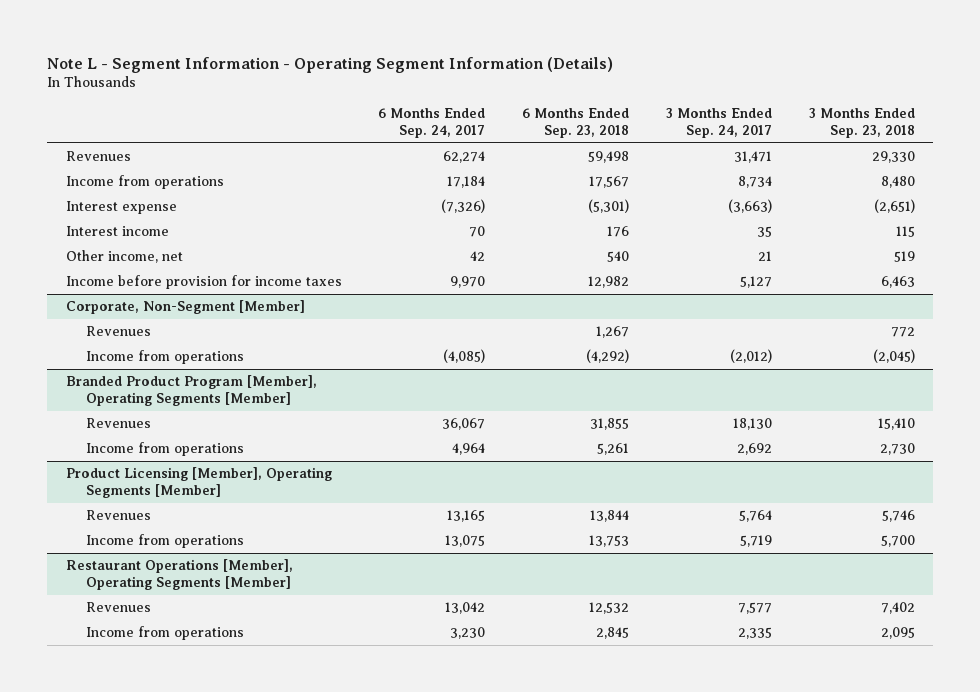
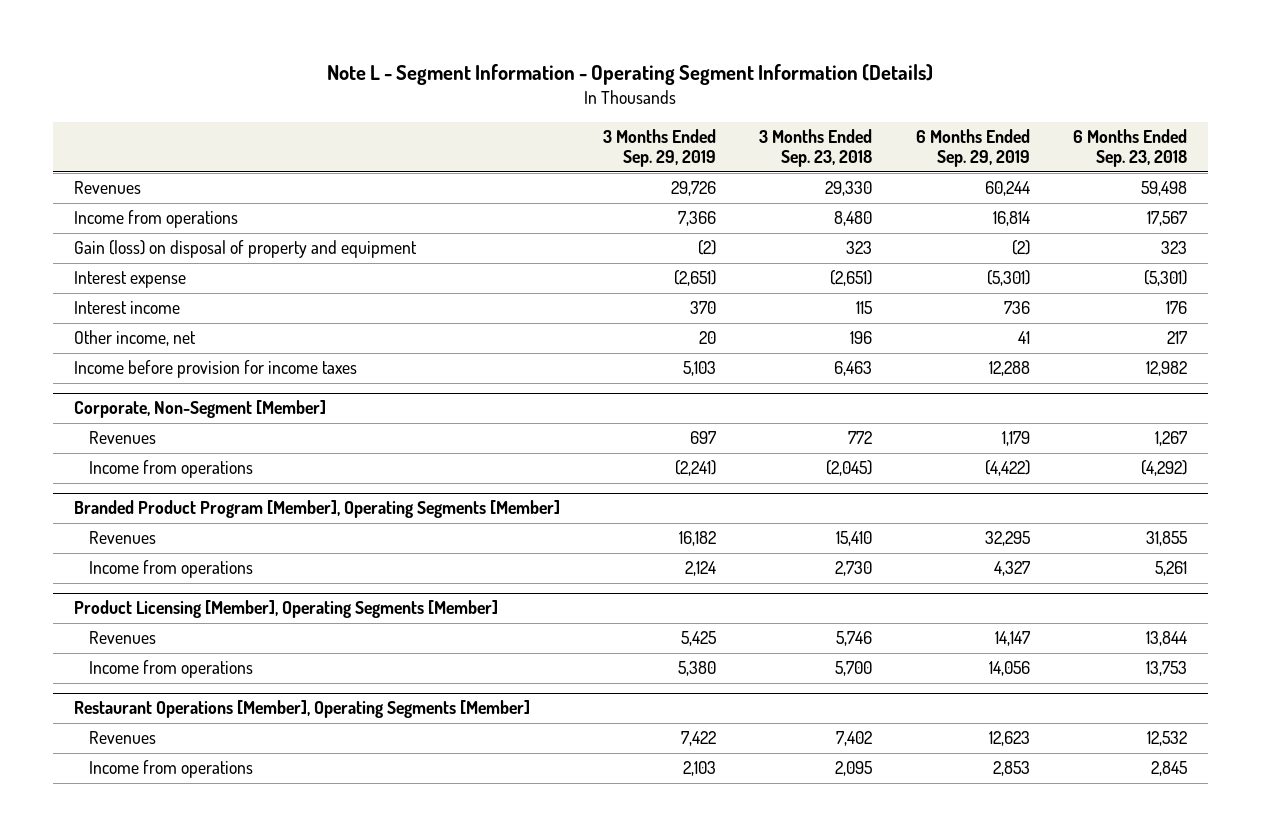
- | 6 Months Ended Sep. 24, 2017 | 6 Months Ended Sep. 23, 2018 | 3 Months Ended Sep. 24, 2017 | 3 Months Ended Sep. 23, 2018
+ | 3 Months Ended Sep. 29, 2019 | 3 Months Ended Sep. 23, 2018 | 6 Months Ended Sep. 29, 2019 | 6 Months Ended Sep. 23, 2018
+ Gain (loss) on disposal of property and equipment | (2) | 323 | (2) | 323
- Other income, net | 42 | 540 | 21 | 519
+ Other income, net | 20 | 196 | 41 | 217

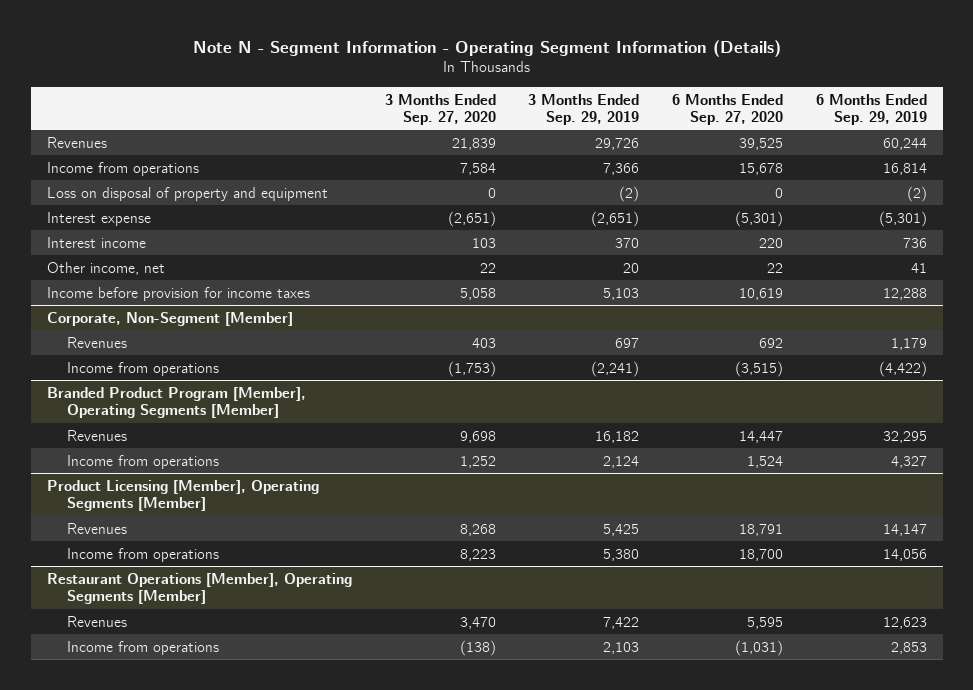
- Note L - Segment Information - Operating Segment Information (Details)
+ Note N - Segment Information - Operating Segment Information (Details)
- | 3 Months Ended Sep. 29, 2019 | 3 Months Ended Sep. 23, 2018 | 6 Months Ended Sep. 29, 2019 | 6 Months Ended Sep. 23, 2018
+ | 3 Months Ended Sep. 27, 2020 | 3 Months Ended Sep. 29, 2019 | 6 Months Ended Sep. 27, 2020 | 6 Months Ended Sep. 29, 2019
- Gain (loss) on disposal of property and equipment | (2) | 323 | (2) | 323
+ Loss on disposal of property and equipment | 0 | (2) | 0 | (2)

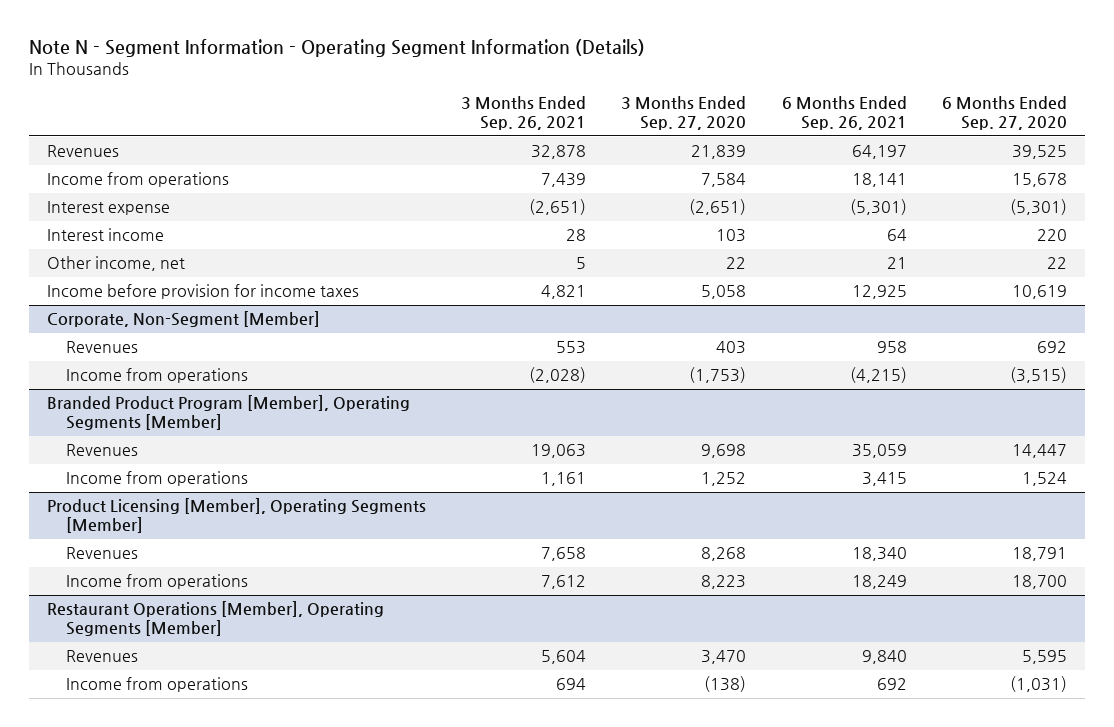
- | 3 Months Ended Sep. 27, 2020 | 3 Months Ended Sep. 29, 2019 | 6 Months Ended Sep. 27, 2020 | 6 Months Ended Sep. 29, 2019
+ | 3 Months Ended Sep. 26, 2021 | 3 Months Ended Sep. 27, 2020 | 6 Months Ended Sep. 26, 2021 | 6 Months Ended Sep. 27, 2020
- Loss on disposal of property and equipment | 0 | (2) | 0 | (2)

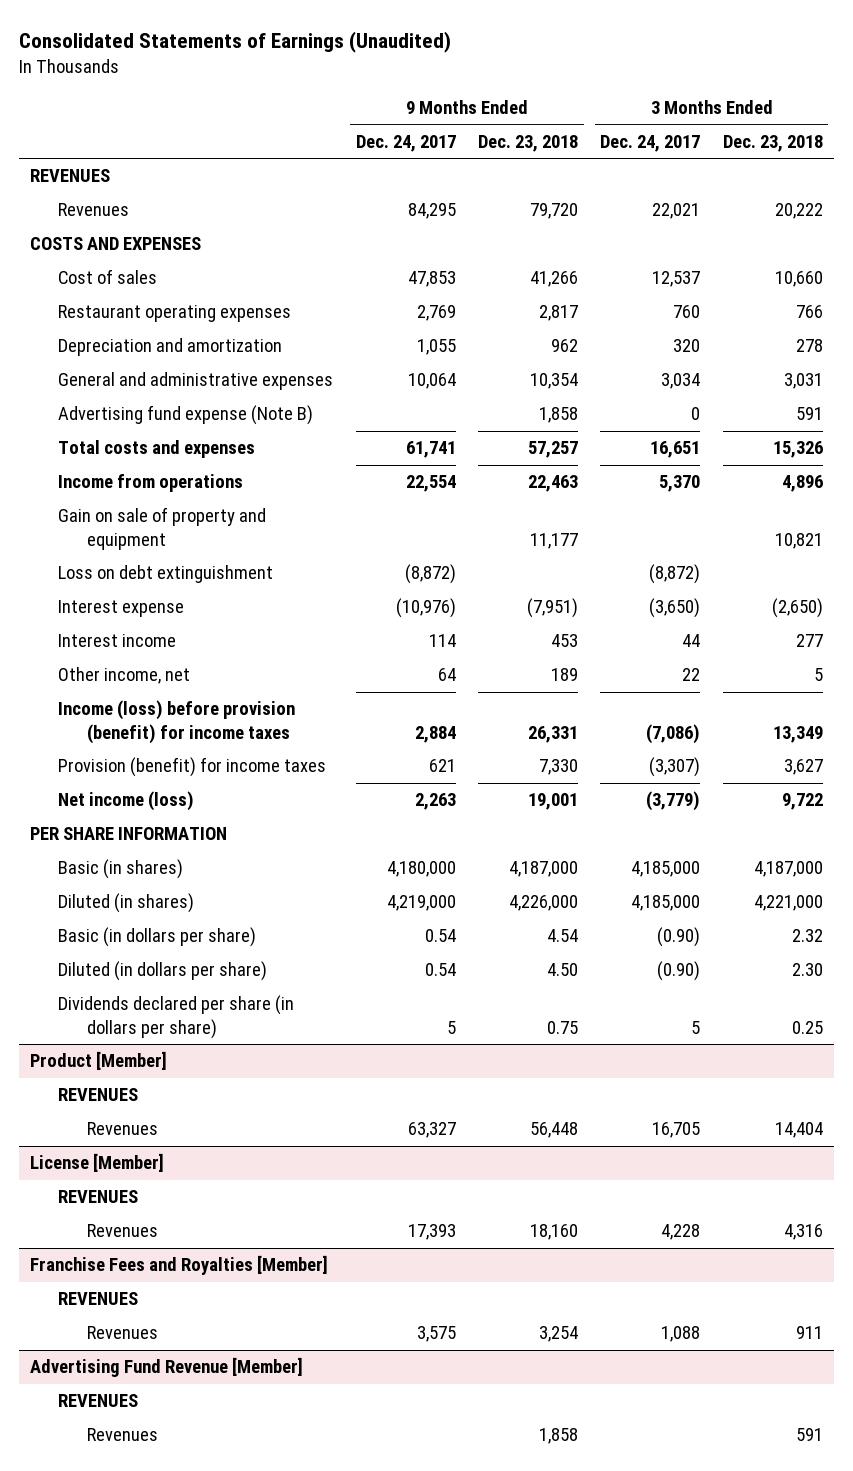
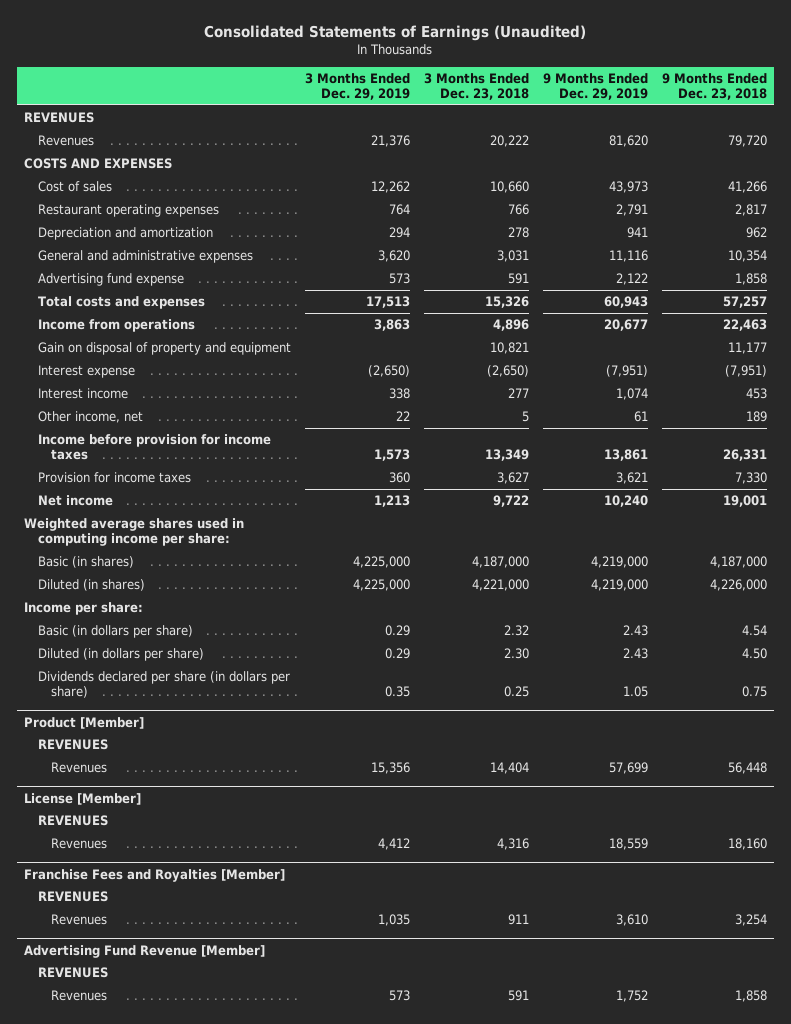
- | 9 Months Ended Dec. 24, 2017 | 9 Months Ended Dec. 23, 2018 | 3 Months Ended Dec. 24, 2017 | 3 Months Ended Dec. 23, 2018
+ | 3 Months Ended Dec. 29, 2019 | 3 Months Ended Dec. 23, 2018 | 9 Months Ended Dec. 29, 2019 | 9 Months Ended Dec. 23, 2018
- Advertising fund expense (Note B) | | 1,858 | 0 | 591
+ Advertising fund expense | 573 | 591 | 2,122 | 1,858
- Gain on sale of property and equipment | | 11,177 | | 10,821
- Loss on debt extinguishment | (8,872) | | (8,872) |
+ Gain on disposal of property and equipment | | 10,821 | | 11,177
- Income (loss) before provision (benefit) for income taxes | 2,884 | 26,331 | (7,086) | 13,349
- Provision (benefit) for income taxes | 621 | 7,330 | (3,307) | 3,627
- Net income (loss) | 2,263 | 19,001 | (3,779) | 9,722
- PER SHARE INFORMATION
+ Income before provision for income taxes | 1,573 | 13,349 | 13,861 | 26,331
+ Provision for income taxes | 360 | 3,627 | 3,621 | 7,330
+ Net income | 1,213 | 9,722 | 10,240 | 19,001
+ Weighted average shares used in computing income per share:
+ Income per share:

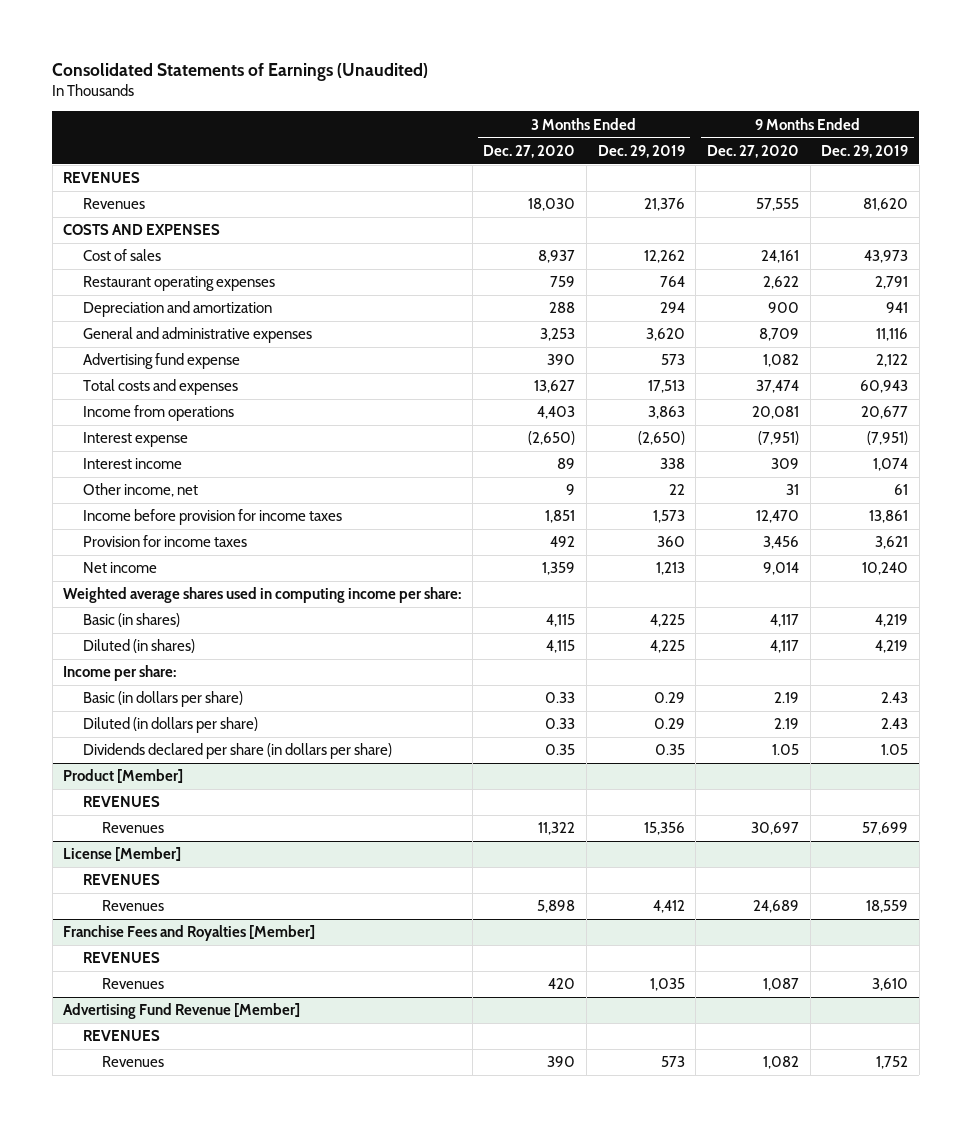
- | 3 Months Ended Dec. 29, 2019 | 3 Months Ended Dec. 23, 2018 | 9 Months Ended Dec. 29, 2019 | 9 Months Ended Dec. 23, 2018
+ | 3 Months Ended Dec. 27, 2020 | 3 Months Ended Dec. 29, 2019 | 9 Months Ended Dec. 27, 2020 | 9 Months Ended Dec. 29, 2019
- Gain on disposal of property and equipment | | 10,821 | | 11,177
- Basic (in shares) | 4,225,000 | 4,187,000 | 4,219,000 | 4,187,000
- Diluted (in shares) | 4,225,000 | 4,221,000 | 4,219,000 | 4,226,000
+ Basic (in shares) | 4,115 | 4,225 | 4,117 | 4,219
+ Diluted (in shares) | 4,115 | 4,225 | 4,117 | 4,219

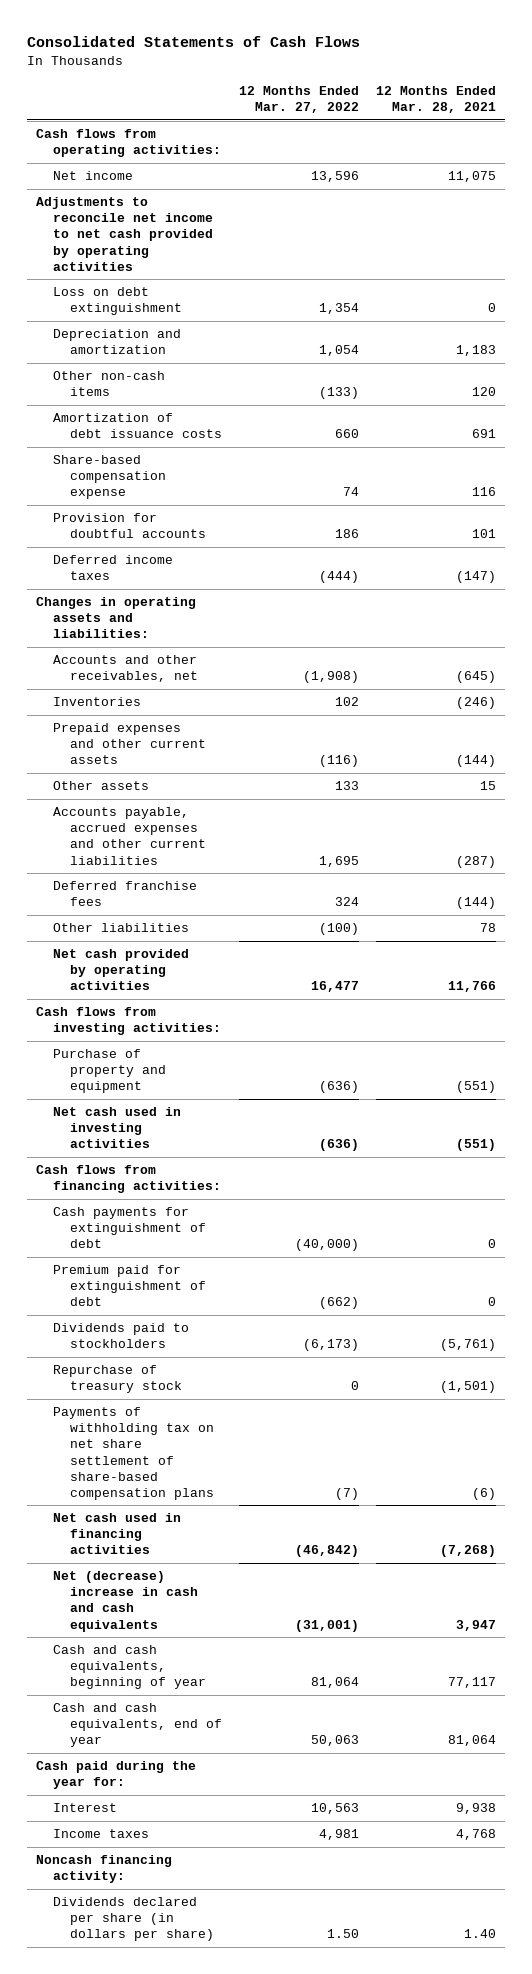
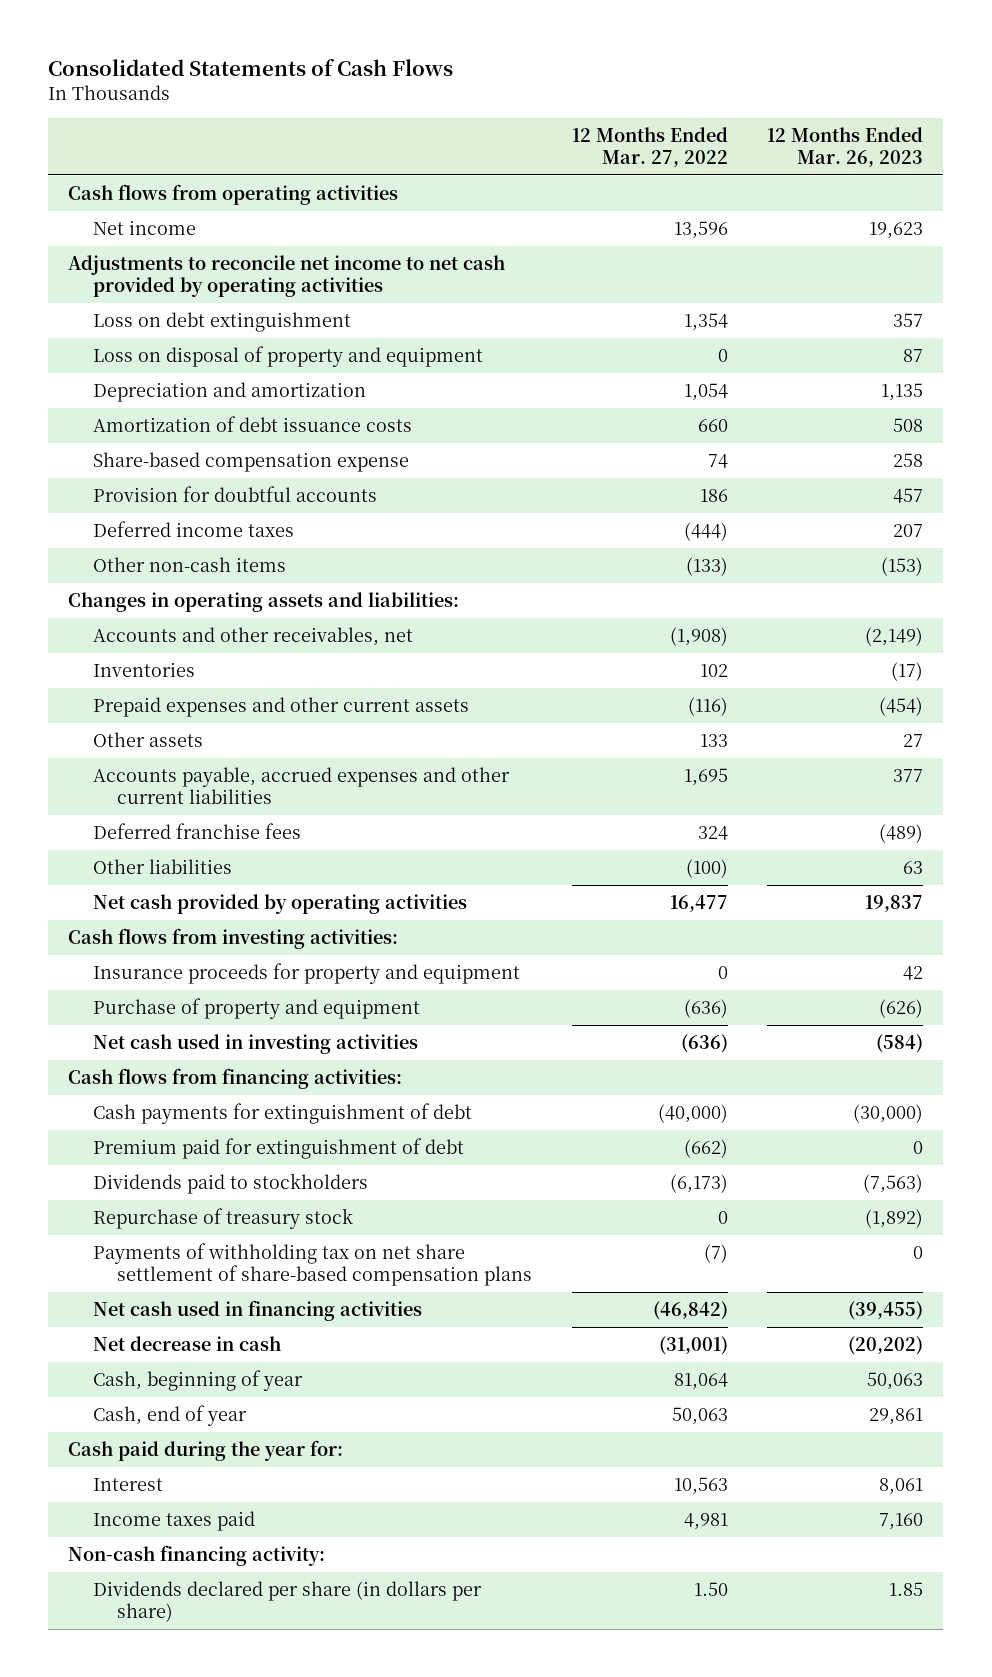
- | 12 Months Ended Mar. 27, 2022 | 12 Months Ended Mar. 28, 2021
+ | 12 Months Ended Mar. 27, 2022 | 12 Months Ended Mar. 26, 2023
- Cash flows from operating activities:
+ Cash flows from operating activities
+ Loss on disposal of property and equipment | 0 | 87
moved down: Other non-cash items | (133) | (153)
+ Insurance proceeds for property and equipment | 0 | 42
- Net (decrease) increase in cash and cash equivalents | (31,001) | 3,947
- Cash and cash equivalents, beginning of year | 81,064 | 77,117
- Cash and cash equivalents, end of year | 50,063 | 81,064
+ Net decrease in cash | (31,001) | (20,202)
+ Cash, beginning of year | 81,064 | 50,063
+ Cash, end of year | 50,063 | 29,861
- Income taxes | 4,981 | 4,768
- Noncash financing activity:
+ Income taxes paid | 4,981 | 7,160
+ Non-cash financing activity:

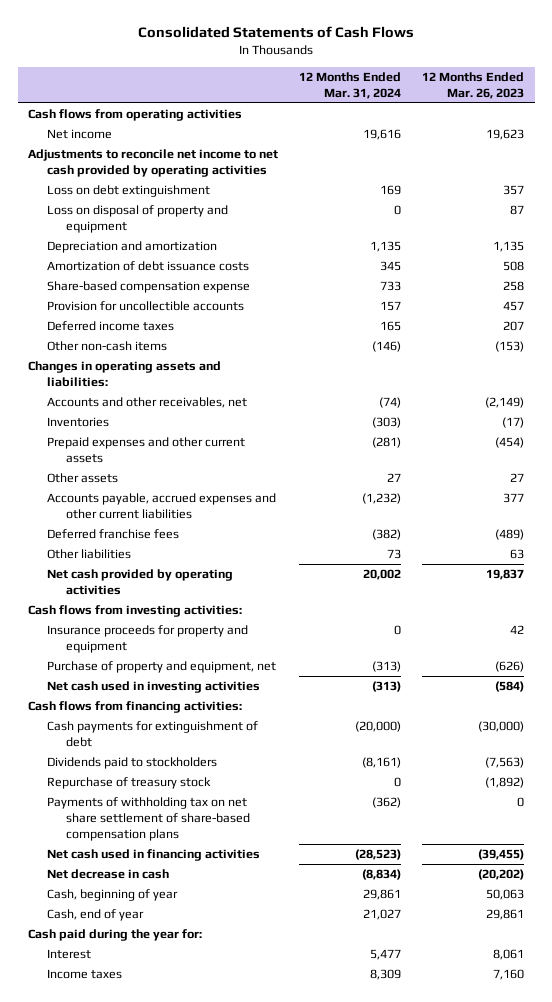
- | 12 Months Ended Mar. 27, 2022 | 12 Months Ended Mar. 26, 2023
+ | 12 Months Ended Mar. 31, 2024 | 12 Months Ended Mar. 26, 2023
- Provision for doubtful accounts | 186 | 457
+ Provision for uncollectible accounts | 157 | 457
- Purchase of property and equipment | (636) | (626)
+ Purchase of property and equipment, net | (313) | (626)
- Premium paid for extinguishment of debt | (662) | 0
- Income taxes paid | 4,981 | 7,160
- Non-cash financing activity:
- Dividends declared per share (in dollars per share) | 1.50 | 1.85
+ Income taxes | 8,309 | 7,160

